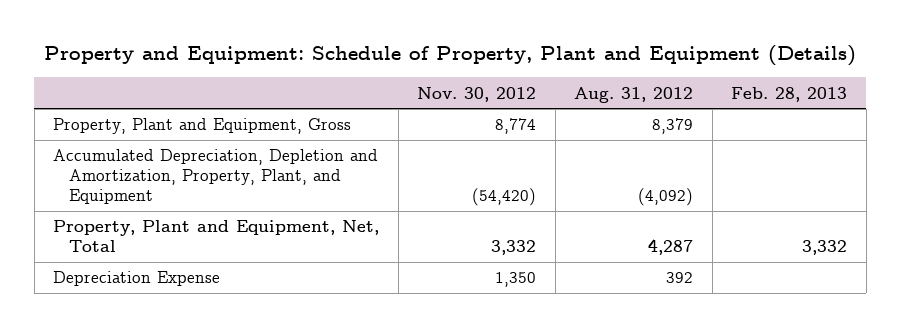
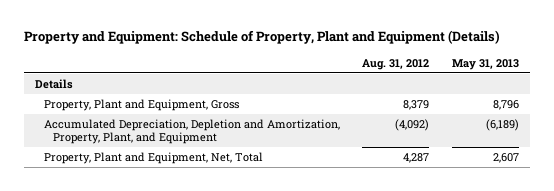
- | Nov. 30, 2012 | Aug. 31, 2012 | Feb. 28, 2013
+ | Aug. 31, 2012 | May 31, 2013
+ Details
- Depreciation Expense | 1,350 | 392 |

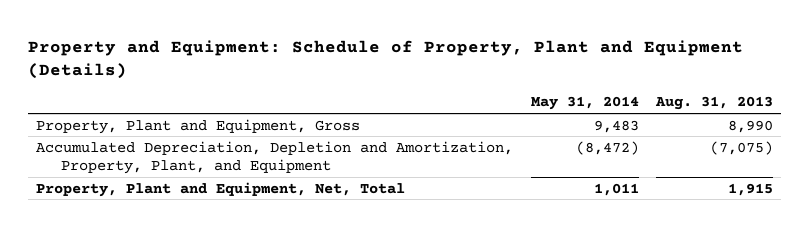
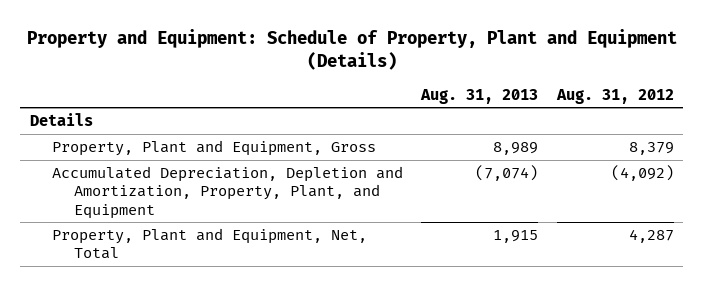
- | May 31, 2014 | Aug. 31, 2013
+ | Aug. 31, 2013 | Aug. 31, 2012
- Property, Plant and Equipment, Gross | 9,483 | 8,990
- Accumulated Depreciation, Depletion and Amortization, Property, Plant, and Equipment | (8,472) | (7,075)
+ Details
+ Property, Plant and Equipment, Gross | 8,989 | 8,379
+ Accumulated Depreciation, Depletion and Amortization, Property, Plant, and Equipment | (7,074) | (4,092)

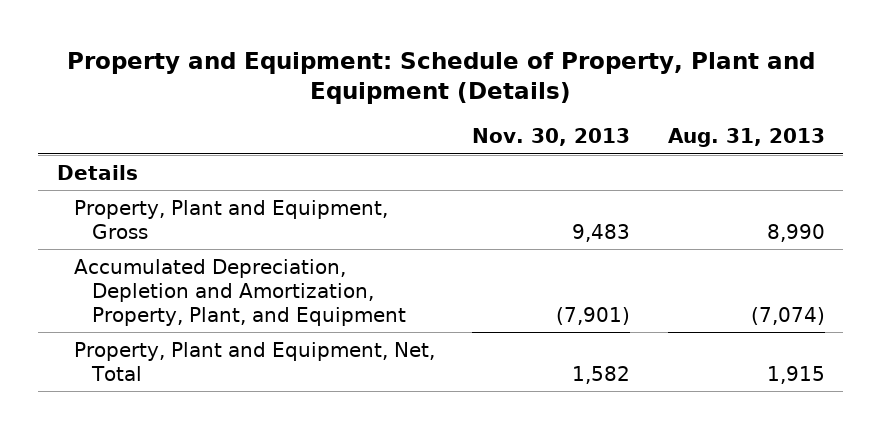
- | Aug. 31, 2013 | Aug. 31, 2012
+ | Nov. 30, 2013 | Aug. 31, 2013
- Property, Plant and Equipment, Gross | 8,989 | 8,379
+ Property, Plant and Equipment, Gross | 9,483 | 8,990

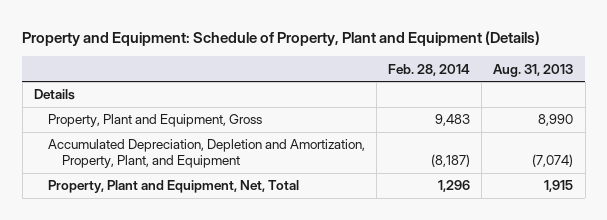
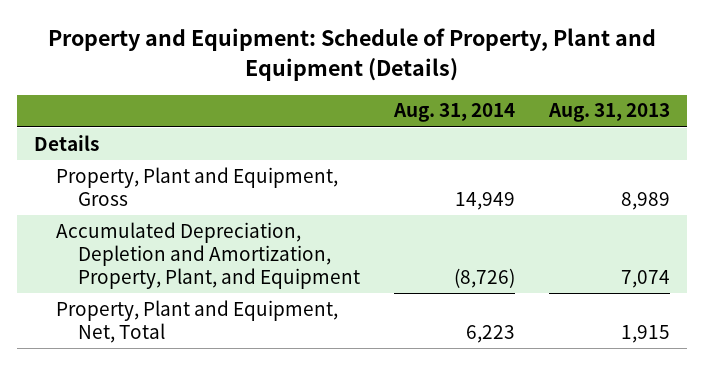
- | Feb. 28, 2014 | Aug. 31, 2013
+ | Aug. 31, 2014 | Aug. 31, 2013
- Property, Plant and Equipment, Gross | 9,483 | 8,990
- Accumulated Depreciation, Depletion and Amortization, Property, Plant, and Equipment | (8,187) | (7,074)
+ Property, Plant and Equipment, Gross | 14,949 | 8,989
+ Accumulated Depreciation, Depletion and Amortization, Property, Plant, and Equipment | (8,726) | 7,074

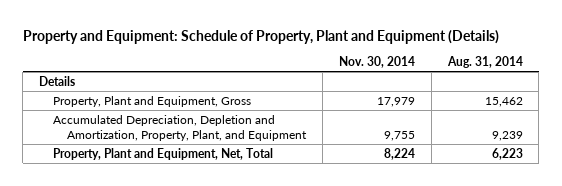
- | Aug. 31, 2014 | Aug. 31, 2013
+ | Nov. 30, 2014 | Aug. 31, 2014
- Property, Plant and Equipment, Gross | 14,949 | 8,989
- Accumulated Depreciation, Depletion and Amortization, Property, Plant, and Equipment | (8,726) | 7,074
+ Property, Plant and Equipment, Gross | 17,979 | 15,462
+ Accumulated Depreciation, Depletion and Amortization, Property, Plant, and Equipment | 9,755 | 9,239

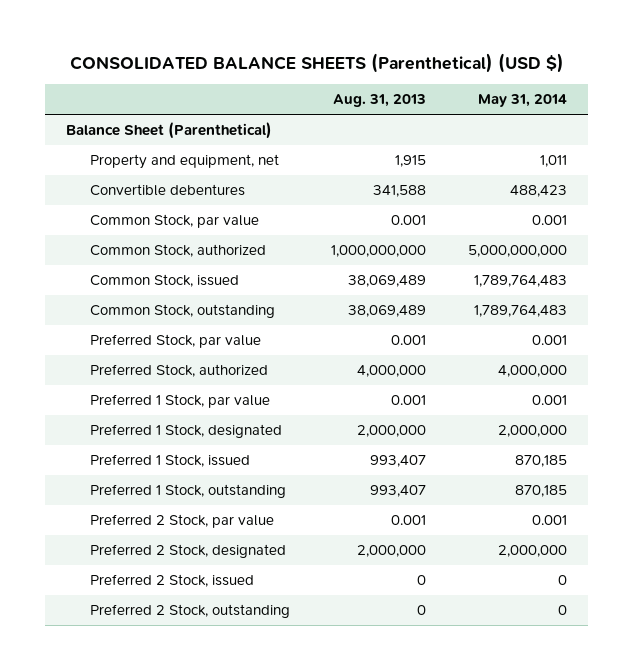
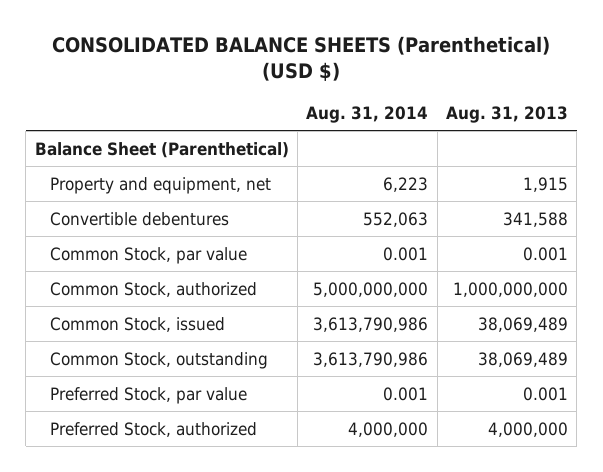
- | Aug. 31, 2013 | May 31, 2014
+ | Aug. 31, 2014 | Aug. 31, 2013
- Preferred 1 Stock, par value | 0.001 | 0.001
- Preferred 1 Stock, designated | 2,000,000 | 2,000,000
- Preferred 1 Stock, issued | 993,407 | 870,185
- Preferred 1 Stock, outstanding | 993,407 | 870,185
- Preferred 2 Stock, par value | 0.001 | 0.001
- Preferred 2 Stock, designated | 2,000,000 | 2,000,000
- Preferred 2 Stock, issued | 0 | 0
- Preferred 2 Stock, outstanding | 0 | 0

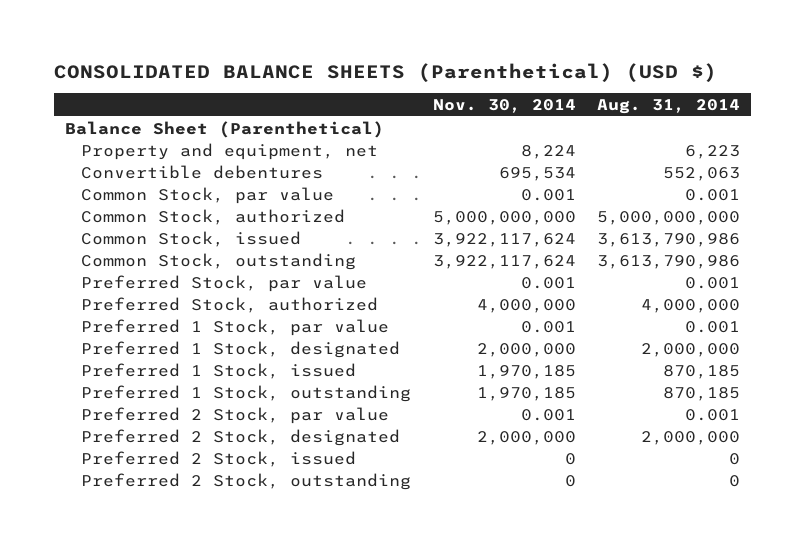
- | Aug. 31, 2014 | Aug. 31, 2013
+ | Nov. 30, 2014 | Aug. 31, 2014
+ Preferred 1 Stock, par value | 0.001 | 0.001
+ Preferred 1 Stock, designated | 2,000,000 | 2,000,000
+ Preferred 1 Stock, issued | 1,970,185 | 870,185
+ Preferred 1 Stock, outstanding | 1,970,185 | 870,185
+ Preferred 2 Stock, par value | 0.001 | 0.001
+ Preferred 2 Stock, designated | 2,000,000 | 2,000,000
+ Preferred 2 Stock, issued | 0 | 0
+ Preferred 2 Stock, outstanding | 0 | 0

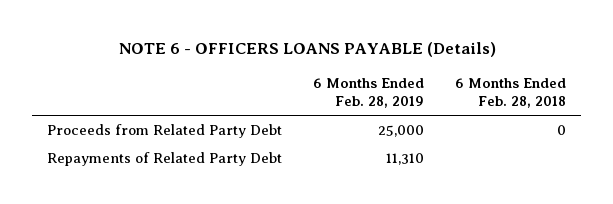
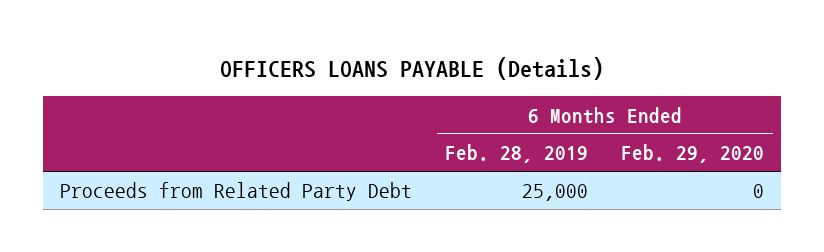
- NOTE 6 - OFFICERS LOANS PAYABLE (Details)
+ OFFICERS LOANS PAYABLE (Details)
- | 6 Months Ended Feb. 28, 2019 | 6 Months Ended Feb. 28, 2018
+ | 6 Months Ended Feb. 28, 2019 | 6 Months Ended Feb. 29, 2020
- Repayments of Related Party Debt | 11,310 |

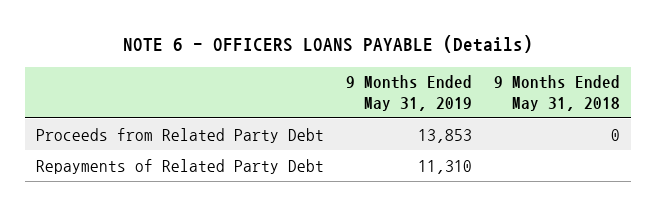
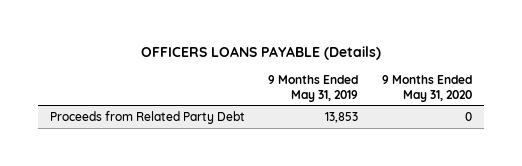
- NOTE 6 - OFFICERS LOANS PAYABLE (Details)
+ OFFICERS LOANS PAYABLE (Details)
- | 9 Months Ended May 31, 2019 | 9 Months Ended May 31, 2018
+ | 9 Months Ended May 31, 2019 | 9 Months Ended May 31, 2020
- Repayments of Related Party Debt | 11,310 |

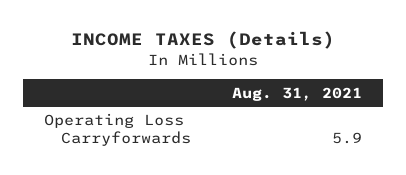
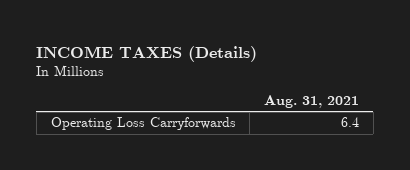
- Operating Loss Carryforwards | 5.9
+ Operating Loss Carryforwards | 6.4

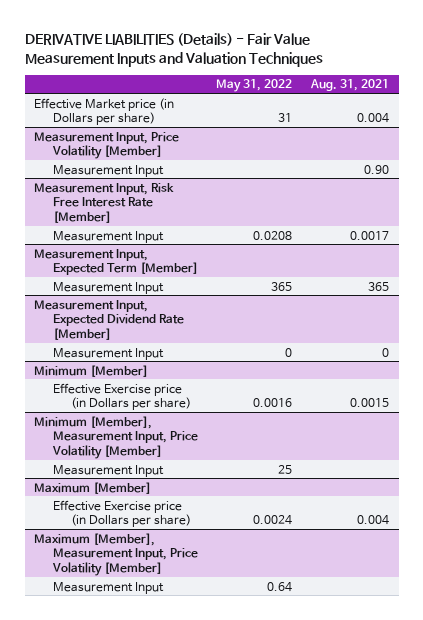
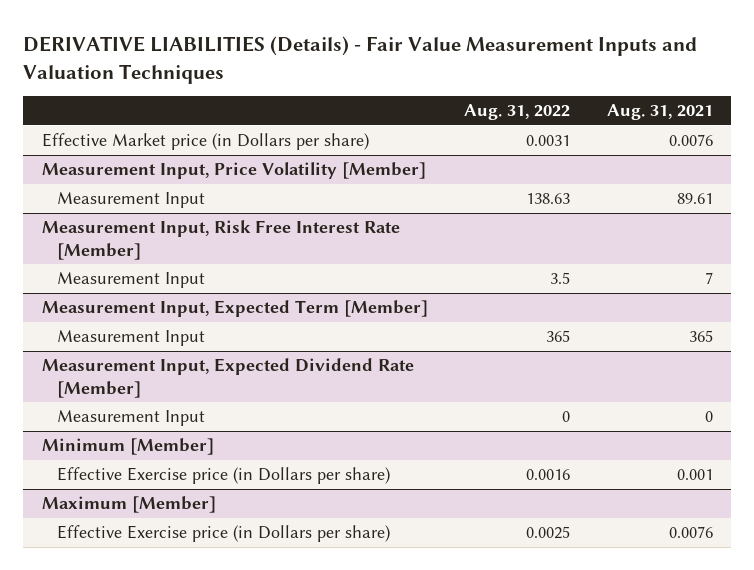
- | May 31, 2022 | Aug. 31, 2021
+ | Aug. 31, 2022 | Aug. 31, 2021
- Effective Market price (in Dollars per share) | 31 | 0.004
+ Effective Market price (in Dollars per share) | 0.0031 | 0.0076
@ Measurement Input, Price Volatility [Member]
- Measurement Input | | 0.90
+ Measurement Input | 138.63 | 89.61
@ Measurement Input, Risk Free Interest Rate [Member]
- Measurement Input | 0.0208 | 0.0017
+ Measurement Input | 3.5 | 7
@ Minimum [Member]
- Effective Exercise price (in Dollars per share) | 0.0016 | 0.0015
- Minimum [Member], Measurement Input, Price Volatility [Member]
- Measurement Input | 25 |
@ Minimum [Member]
+ Effective Exercise price (in Dollars per share) | 0.0016 | 0.001
@ Maximum [Member]
- Effective Exercise price (in Dollars per share) | 0.0024 | 0.004
- Maximum [Member], Measurement Input, Price Volatility [Member]
- Measurement Input | 0.64 |
@ Maximum [Member]
+ Effective Exercise price (in Dollars per share) | 0.0025 | 0.0076

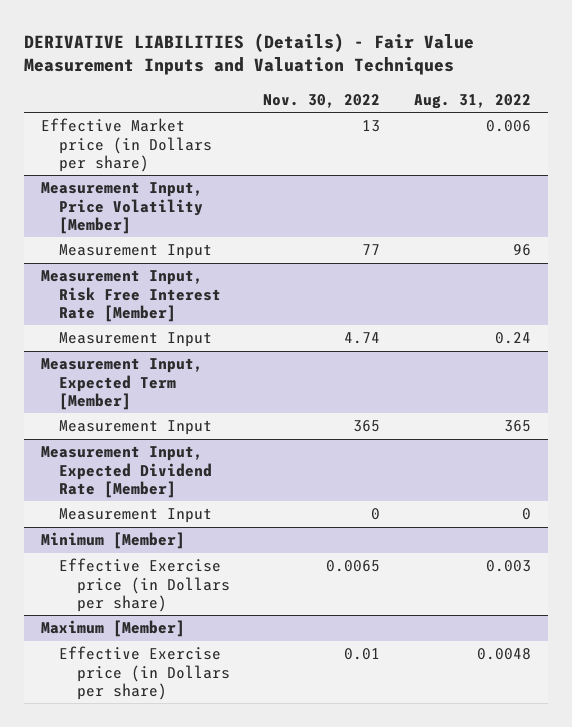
- | Aug. 31, 2022 | Aug. 31, 2021
+ | Nov. 30, 2022 | Aug. 31, 2022
- Effective Market price (in Dollars per share) | 0.0031 | 0.0076
+ Effective Market price (in Dollars per share) | 13 | 0.006
@ Measurement Input, Price Volatility [Member]
- Measurement Input | 138.63 | 89.61
+ Measurement Input | 77 | 96
@ Measurement Input, Risk Free Interest Rate [Member]
- Measurement Input | 3.5 | 7
+ Measurement Input | 4.74 | 0.24
@ Minimum [Member]
- Effective Exercise price (in Dollars per share) | 0.0016 | 0.001
+ Effective Exercise price (in Dollars per share) | 0.0065 | 0.003
@ Maximum [Member]
- Effective Exercise price (in Dollars per share) | 0.0025 | 0.0076
+ Effective Exercise price (in Dollars per share) | 0.01 | 0.0048

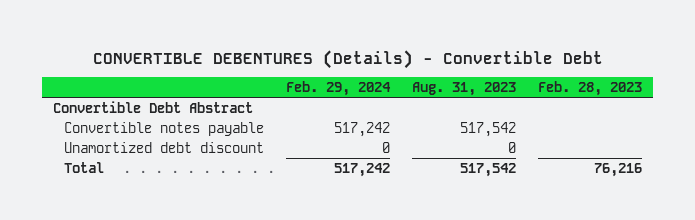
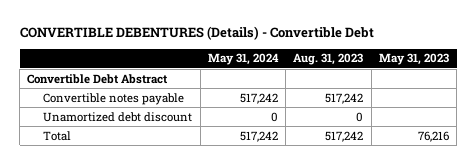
- | Feb. 29, 2024 | Aug. 31, 2023 | Feb. 28, 2023
+ | May 31, 2024 | Aug. 31, 2023 | May 31, 2023
- Convertible notes payable | 517,242 | 517,542 |
+ Convertible notes payable | 517,242 | 517,242 |
- Total | 517,242 | 517,542 | 76,216
+ Total | 517,242 | 517,242 | 76,216

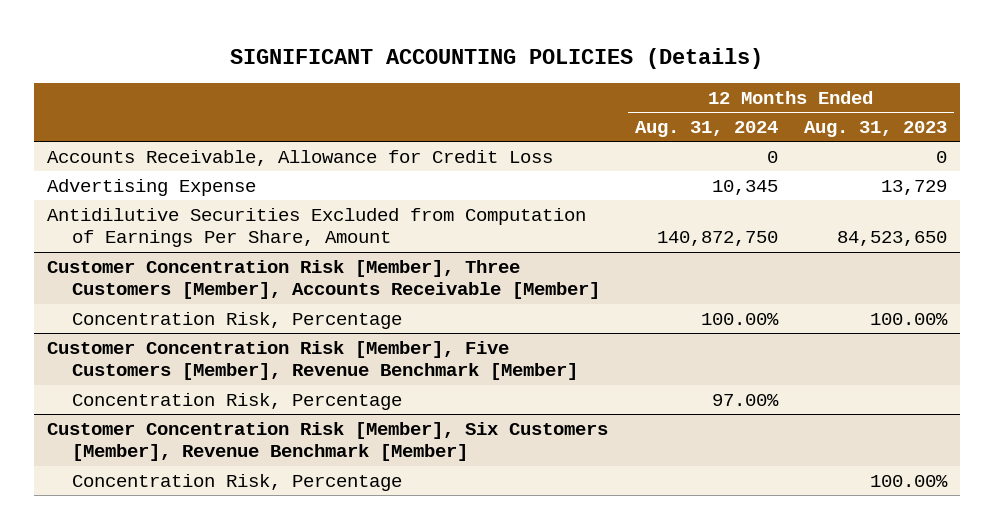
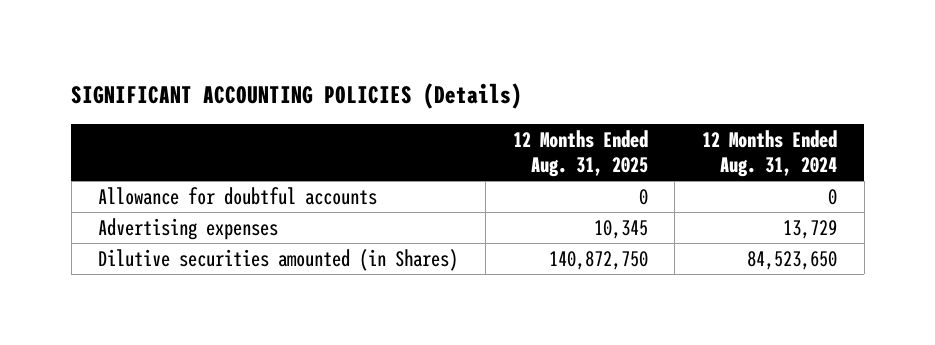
- | 12 Months Ended Aug. 31, 2024 | 12 Months Ended Aug. 31, 2023
+ | 12 Months Ended Aug. 31, 2025 | 12 Months Ended Aug. 31, 2024
- Accounts Receivable, Allowance for Credit Loss | 0 | 0
- Advertising Expense | 10,345 | 13,729
- Antidilutive Securities Excluded from Computation of Earnings Per Share, Amount | 140,872,750 | 84,523,650
- Customer Concentration Risk [Member], Three Customers [Member], Accounts Receivable [Member]
- Concentration Risk, Percentage | 100.00% | 100.00%
- Customer Concentration Risk [Member], Five Customers [Member], Revenue Benchmark [Member]
- Concentration Risk, Percentage | 97.00% |
- Customer Concentration Risk [Member], Six Customers [Member], Revenue Benchmark [Member]
- Concentration Risk, Percentage | | 100.00%
+ Allowance for doubtful accounts | 0 | 0
+ Advertising expenses | 10,345 | 13,729
+ Dilutive securities amounted (in Shares) | 140,872,750 | 84,523,650

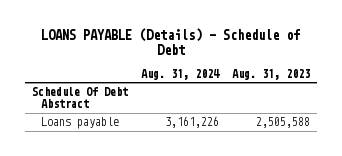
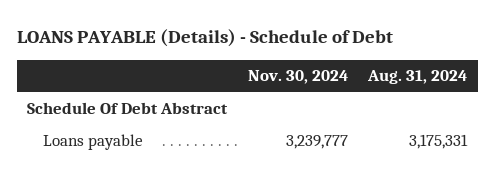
- | Aug. 31, 2024 | Aug. 31, 2023
+ | Nov. 30, 2024 | Aug. 31, 2024
- Loans payable | 3,161,226 | 2,505,588
+ Loans payable | 3,239,777 | 3,175,331

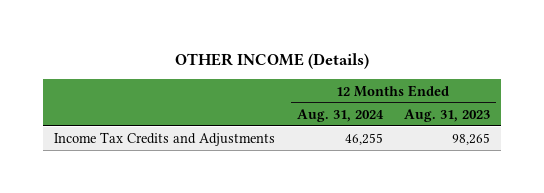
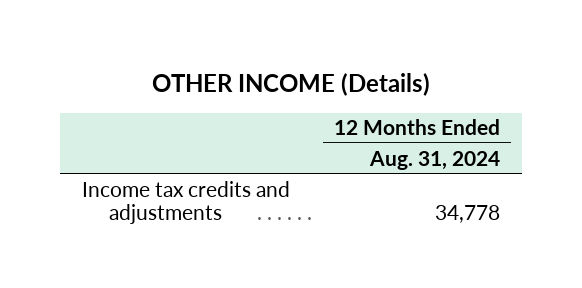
- | 12 Months Ended Aug. 31, 2024 | 12 Months Ended Aug. 31, 2023
+ | 12 Months Ended Aug. 31, 2024
- Income Tax Credits and Adjustments | 46,255 | 98,265
+ Income tax credits and adjustments | 34,778

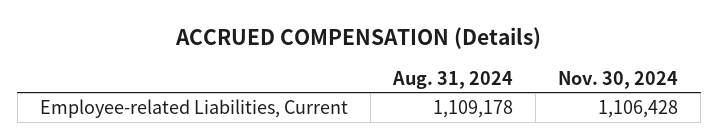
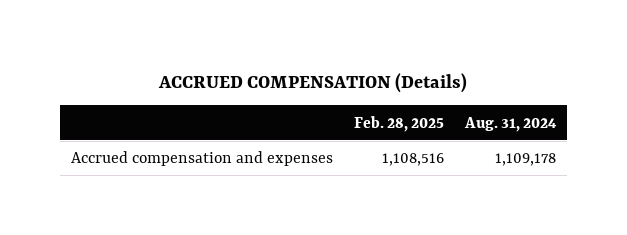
- | Aug. 31, 2024 | Nov. 30, 2024
+ | Feb. 28, 2025 | Aug. 31, 2024
- Employee-related Liabilities, Current | 1,109,178 | 1,106,428
+ Accrued compensation and expenses | 1,108,516 | 1,109,178

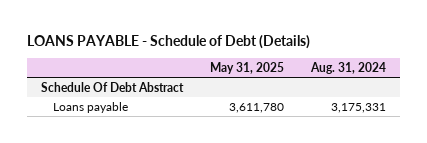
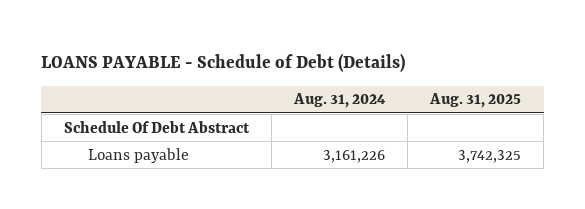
- | May 31, 2025 | Aug. 31, 2024
+ | Aug. 31, 2024 | Aug. 31, 2025
- Loans payable | 3,611,780 | 3,175,331
+ Loans payable | 3,161,226 | 3,742,325

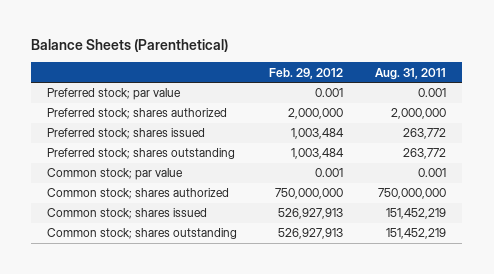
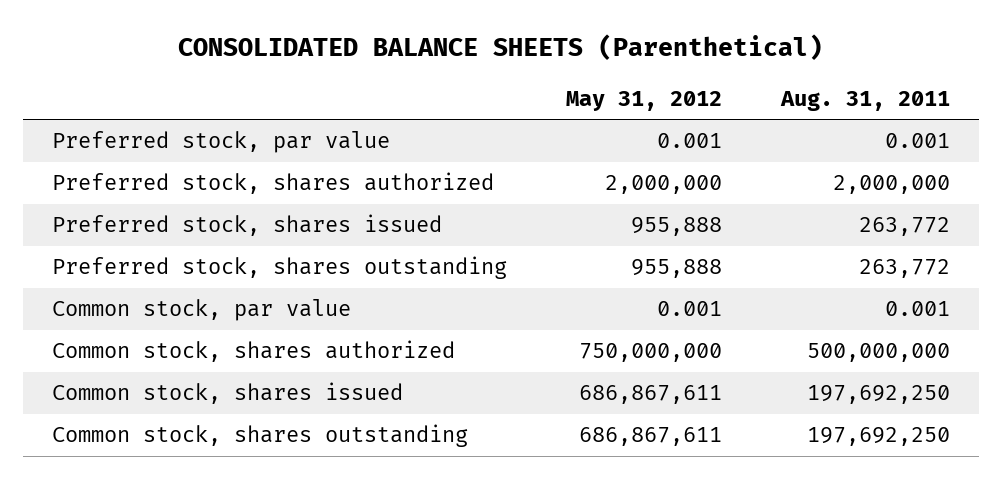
- Balance Sheets (Parenthetical)
+ CONSOLIDATED BALANCE SHEETS (Parenthetical)
- | Feb. 29, 2012 | Aug. 31, 2011
+ | May 31, 2012 | Aug. 31, 2011
- Preferred stock; par value | 0.001 | 0.001
- Preferred stock; shares authorized | 2,000,000 | 2,000,000
- Preferred stock; shares issued | 1,003,484 | 263,772
- Preferred stock; shares outstanding | 1,003,484 | 263,772
- Common stock; par value | 0.001 | 0.001
- Common stock; shares authorized | 750,000,000 | 750,000,000
- Common stock; shares issued | 526,927,913 | 151,452,219
- Common stock; shares outstanding | 526,927,913 | 151,452,219
+ Preferred stock, par value | 0.001 | 0.001
+ Preferred stock, shares authorized | 2,000,000 | 2,000,000
+ Preferred stock, shares issued | 955,888 | 263,772
+ Preferred stock, shares outstanding | 955,888 | 263,772
+ Common stock, par value | 0.001 | 0.001
+ Common stock, shares authorized | 750,000,000 | 500,000,000
+ Common stock, shares issued | 686,867,611 | 197,692,250
+ Common stock, shares outstanding | 686,867,611 | 197,692,250

